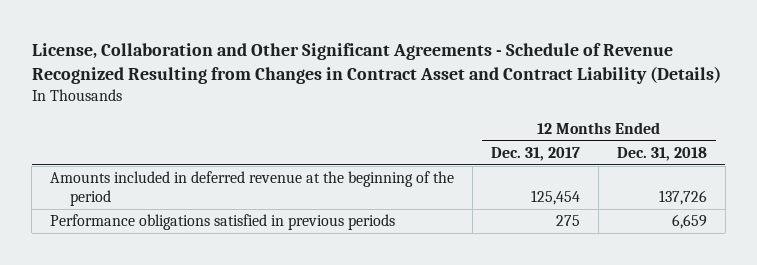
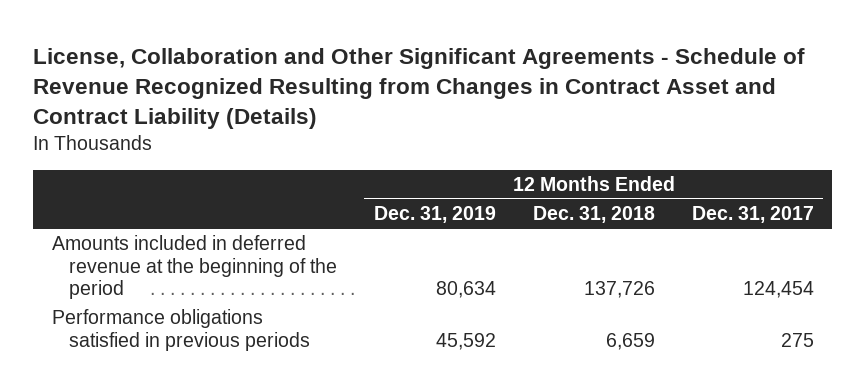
- | 12 Months Ended Dec. 31, 2017 | 12 Months Ended Dec. 31, 2018
+ | 12 Months Ended Dec. 31, 2019 | 12 Months Ended Dec. 31, 2018 | 12 Months Ended Dec. 31, 2017
- Amounts included in deferred revenue at the beginning of the period | 125,454 | 137,726
+ Amounts included in deferred revenue at the beginning of the period | 80,634 | 137,726 | 124,454

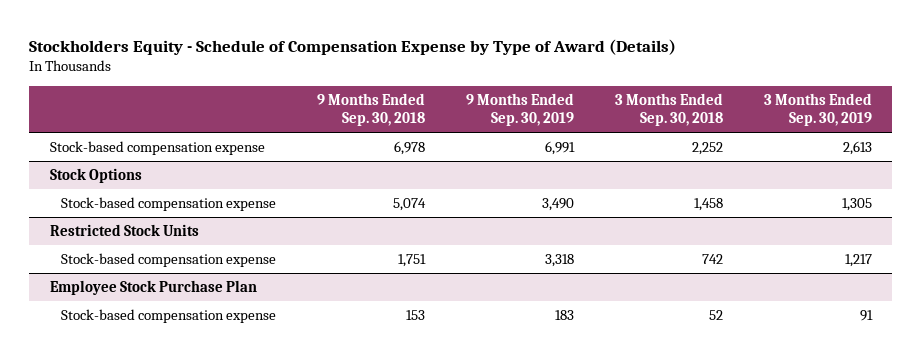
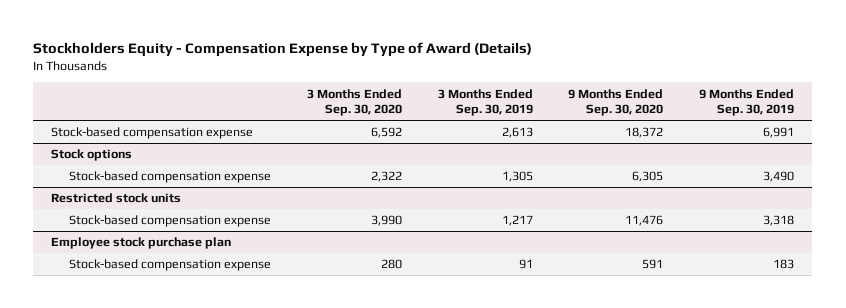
- Stockholders Equity - Schedule of Compensation Expense by Type of Award (Details)
+ Stockholders Equity - Compensation Expense by Type of Award (Details)
- | 9 Months Ended Sep. 30, 2018 | 9 Months Ended Sep. 30, 2019 | 3 Months Ended Sep. 30, 2018 | 3 Months Ended Sep. 30, 2019
+ | 3 Months Ended Sep. 30, 2020 | 3 Months Ended Sep. 30, 2019 | 9 Months Ended Sep. 30, 2020 | 9 Months Ended Sep. 30, 2019
- Stock Options
+ Stock options
- Restricted Stock Units
+ Restricted stock units
- Employee Stock Purchase Plan
+ Employee stock purchase plan

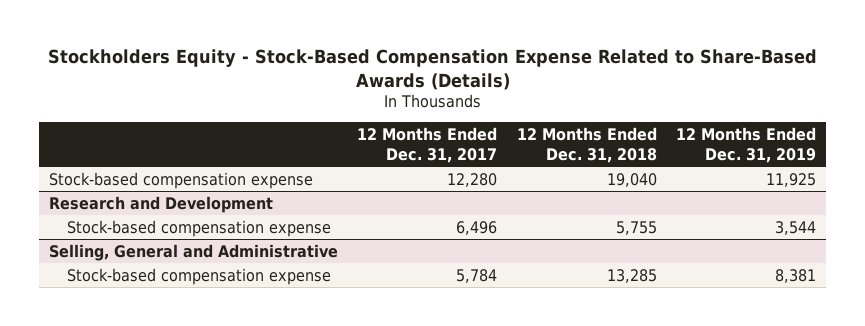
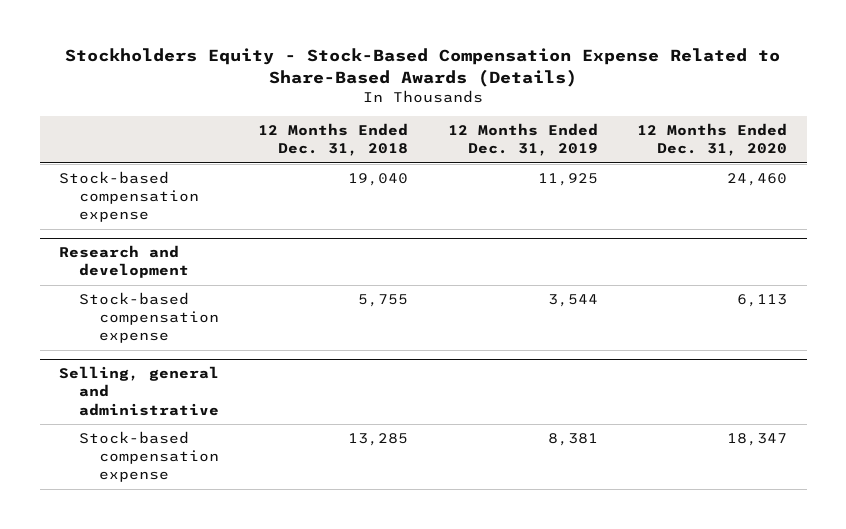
- | 12 Months Ended Dec. 31, 2017 | 12 Months Ended Dec. 31, 2018 | 12 Months Ended Dec. 31, 2019
+ | 12 Months Ended Dec. 31, 2018 | 12 Months Ended Dec. 31, 2019 | 12 Months Ended Dec. 31, 2020
- Research and Development
+ Research and development
- Selling, General and Administrative
+ Selling, general and administrative

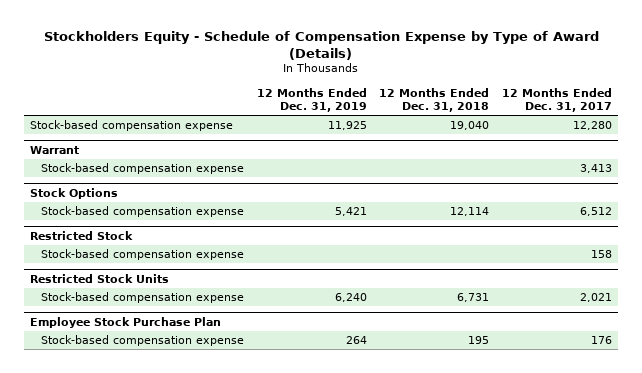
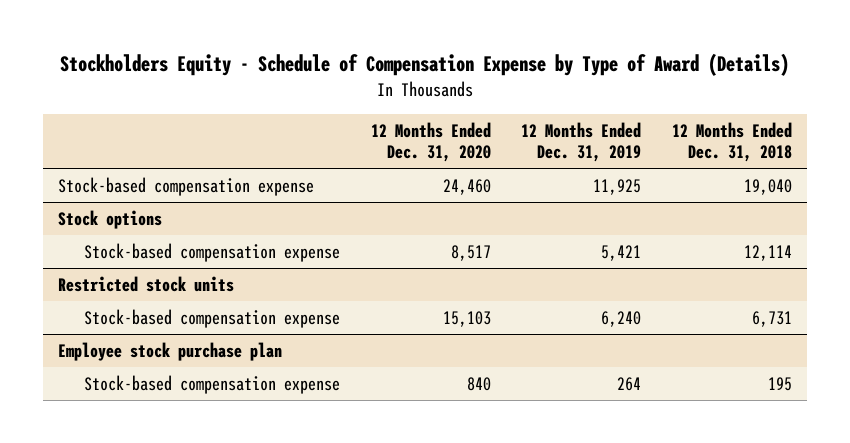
- | 12 Months Ended Dec. 31, 2019 | 12 Months Ended Dec. 31, 2018 | 12 Months Ended Dec. 31, 2017
+ | 12 Months Ended Dec. 31, 2020 | 12 Months Ended Dec. 31, 2019 | 12 Months Ended Dec. 31, 2018
- Warrant
- Stock-based compensation expense | | | 3,413
- Stock Options
+ Stock options
- Restricted Stock
- Stock-based compensation expense | | | 158
- Restricted Stock Units
+ Restricted stock units
- Employee Stock Purchase Plan
+ Employee stock purchase plan

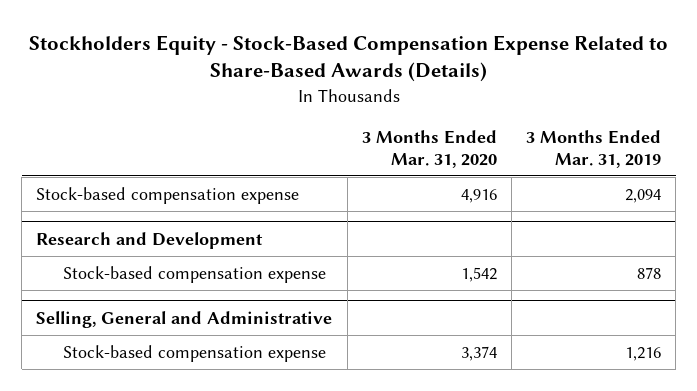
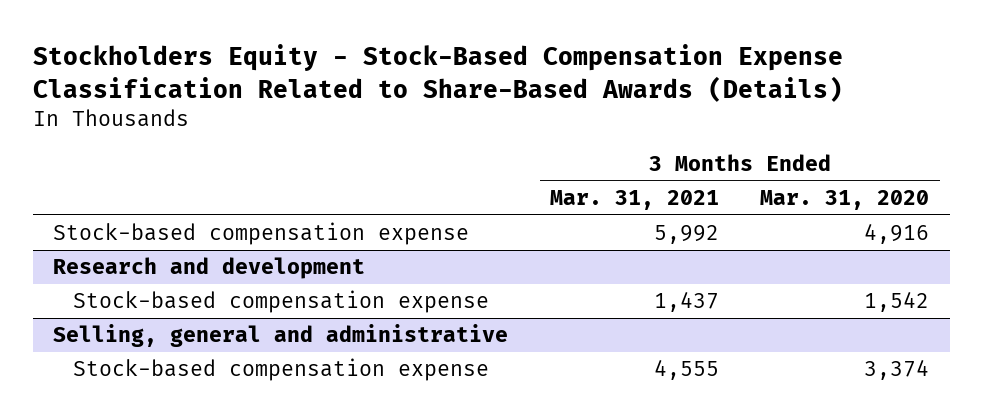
- Stockholders Equity - Stock-Based Compensation Expense Related to Share-Based Awards (Details)
+ Stockholders Equity - Stock-Based Compensation Expense Classification Related to Share-Based Awards (Details)
- | 3 Months Ended Mar. 31, 2020 | 3 Months Ended Mar. 31, 2019
+ | 3 Months Ended Mar. 31, 2021 | 3 Months Ended Mar. 31, 2020
- Research and Development
+ Research and development
- Selling, General and Administrative
+ Selling, general and administrative

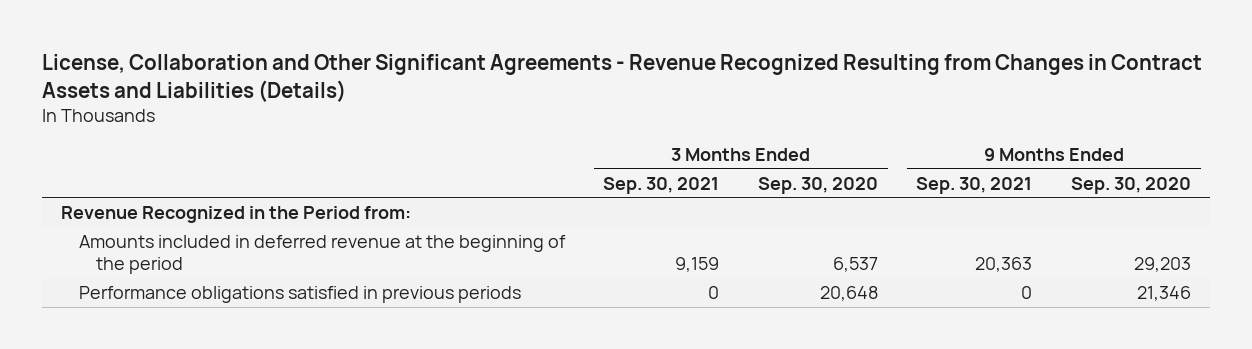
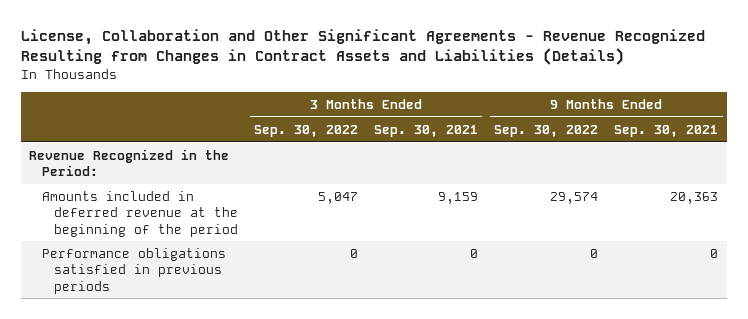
- | 3 Months Ended Sep. 30, 2021 | 3 Months Ended Sep. 30, 2020 | 9 Months Ended Sep. 30, 2021 | 9 Months Ended Sep. 30, 2020
+ | 3 Months Ended Sep. 30, 2022 | 3 Months Ended Sep. 30, 2021 | 9 Months Ended Sep. 30, 2022 | 9 Months Ended Sep. 30, 2021
- Revenue Recognized in the Period from:
+ Revenue Recognized in the Period:

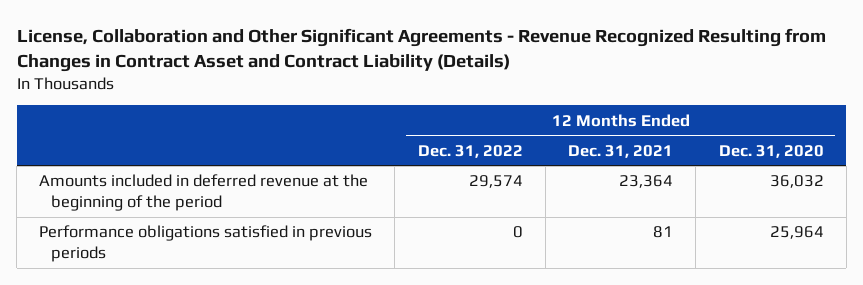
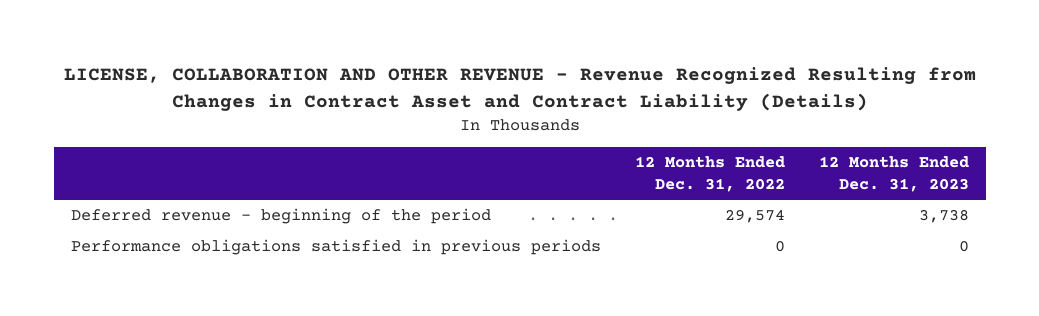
- License, Collaboration and Other Significant Agreements - Revenue Recognized Resulting from Changes in Contract Asset and Contract Liability (Details)
+ LICENSE, COLLABORATION AND OTHER REVENUE - Revenue Recognized Resulting from Changes in Contract Asset and Contract Liability (Details)
- | 12 Months Ended Dec. 31, 2022 | 12 Months Ended Dec. 31, 2021 | 12 Months Ended Dec. 31, 2020
+ | 12 Months Ended Dec. 31, 2022 | 12 Months Ended Dec. 31, 2023
- Amounts included in deferred revenue at the beginning of the period | 29,574 | 23,364 | 36,032
+ Deferred revenue - beginning of the period | 29,574 | 3,738

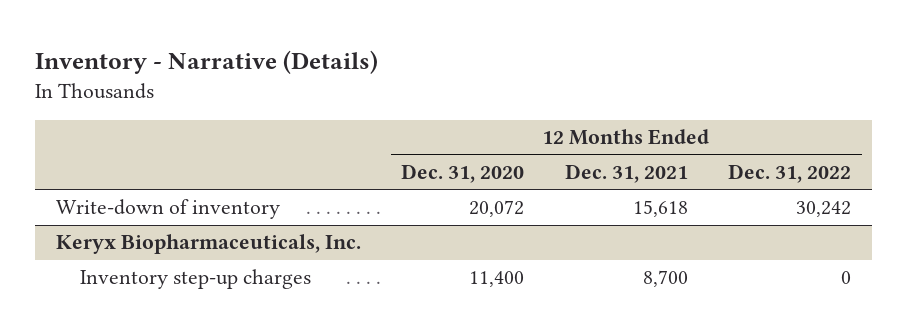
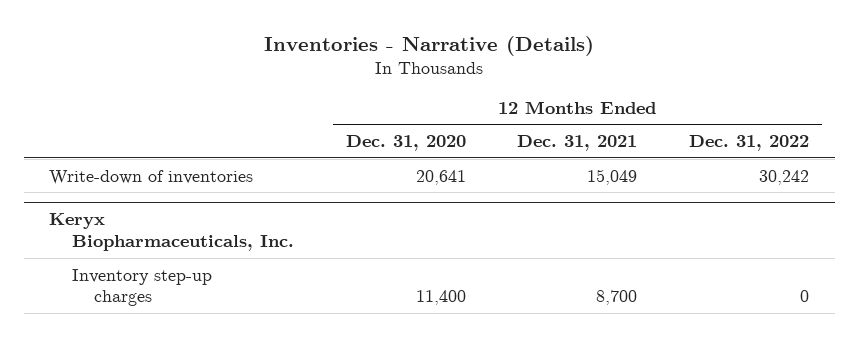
- Inventory - Narrative (Details)
+ Inventories - Narrative (Details)
- Write-down of inventory | 20,072 | 15,618 | 30,242
+ Write-down of inventories | 20,641 | 15,049 | 30,242

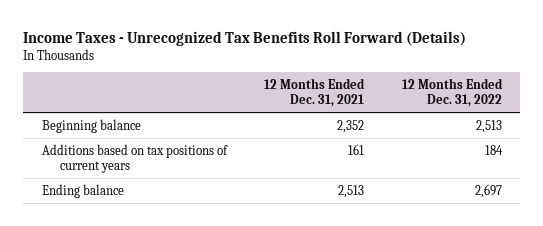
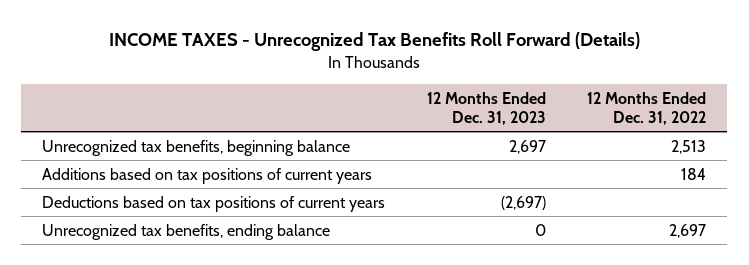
- Income Taxes - Unrecognized Tax Benefits Roll Forward (Details)
+ INCOME TAXES - Unrecognized Tax Benefits Roll Forward (Details)
- | 12 Months Ended Dec. 31, 2021 | 12 Months Ended Dec. 31, 2022
+ | 12 Months Ended Dec. 31, 2023 | 12 Months Ended Dec. 31, 2022
- Beginning balance | 2,352 | 2,513
+ Unrecognized tax benefits, beginning balance | 2,697 | 2,513
- Ending balance | 2,513 | 2,697
+ Deductions based on tax positions of current years | (2,697) |
+ Unrecognized tax benefits, ending balance | 0 | 2,697

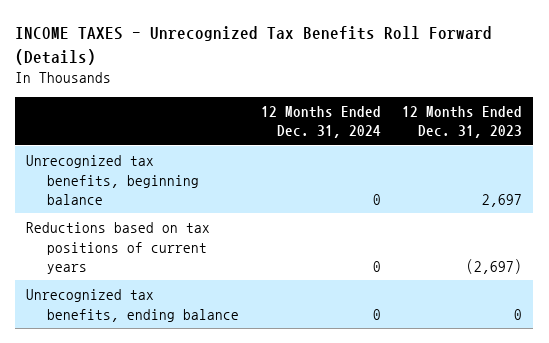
- | 12 Months Ended Dec. 31, 2023 | 12 Months Ended Dec. 31, 2022
+ | 12 Months Ended Dec. 31, 2024 | 12 Months Ended Dec. 31, 2023
- Additions based on tax positions of current years | | 184
- Deductions based on tax positions of current years | (2,697) |
+ Reductions based on tax positions of current years | 0 | (2,697)

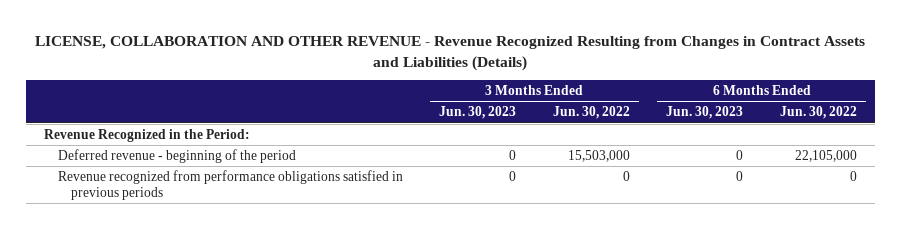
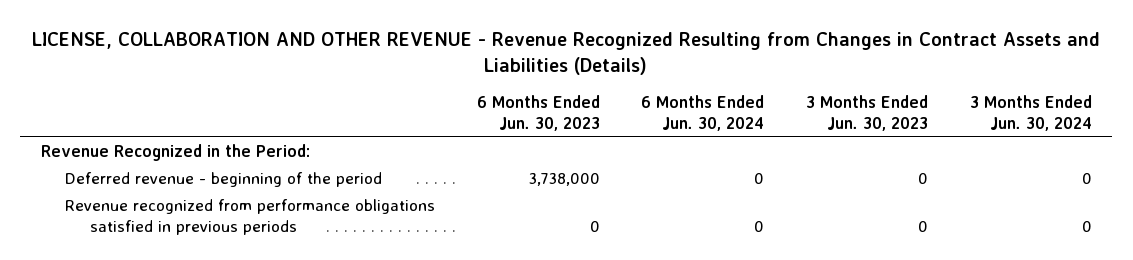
- | 3 Months Ended Jun. 30, 2023 | 3 Months Ended Jun. 30, 2022 | 6 Months Ended Jun. 30, 2023 | 6 Months Ended Jun. 30, 2022
+ | 6 Months Ended Jun. 30, 2023 | 6 Months Ended Jun. 30, 2024 | 3 Months Ended Jun. 30, 2023 | 3 Months Ended Jun. 30, 2024
- Deferred revenue - beginning of the period | 0 | 15,503,000 | 0 | 22,105,000
+ Deferred revenue - beginning of the period | 3,738,000 | 0 | 0 | 0

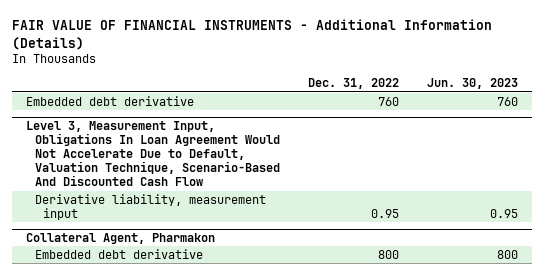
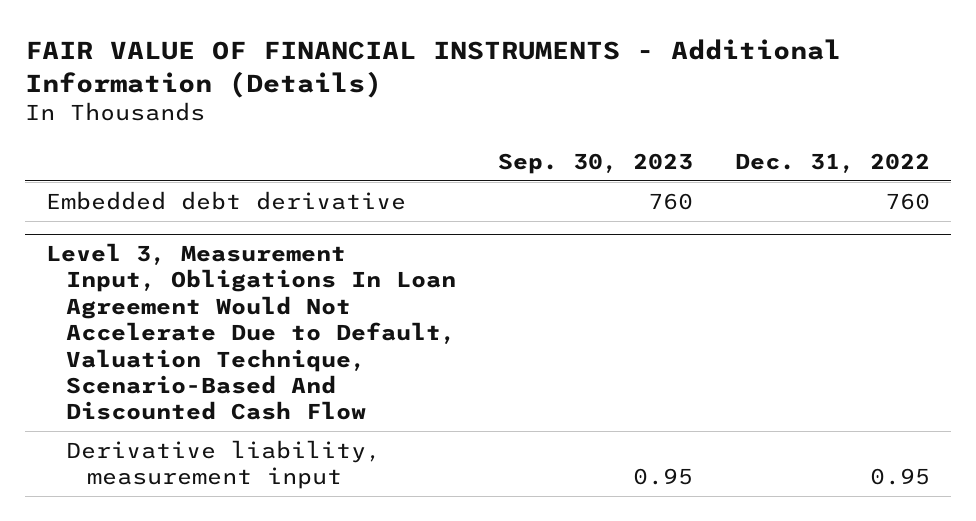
- | Dec. 31, 2022 | Jun. 30, 2023
+ | Sep. 30, 2023 | Dec. 31, 2022
- Collateral Agent, Pharmakon
- Embedded debt derivative | 800 | 800

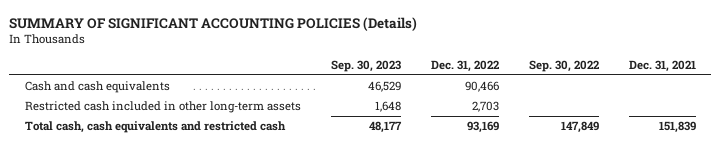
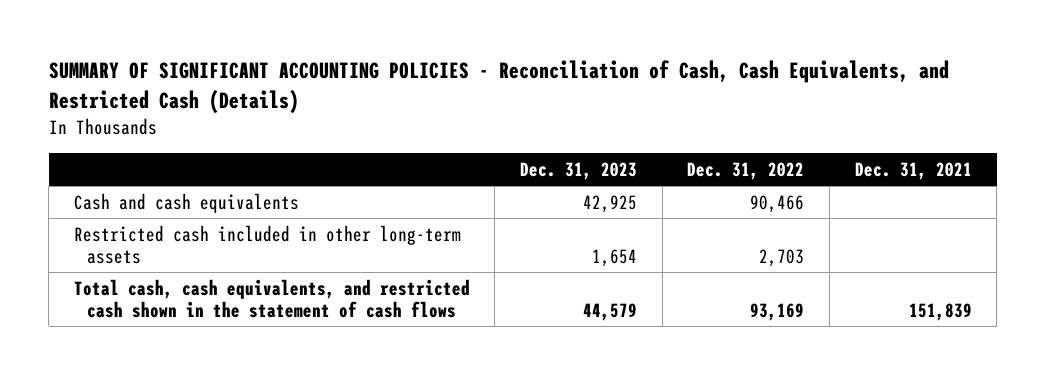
- SUMMARY OF SIGNIFICANT ACCOUNTING POLICIES (Details)
+ SUMMARY OF SIGNIFICANT ACCOUNTING POLICIES - Reconciliation of Cash, Cash Equivalents, and Restricted Cash (Details)
- | Sep. 30, 2023 | Dec. 31, 2022 | Sep. 30, 2022 | Dec. 31, 2021
+ | Dec. 31, 2023 | Dec. 31, 2022 | Dec. 31, 2021
- Total cash, cash equivalents and restricted cash | 48,177 | 93,169 | 147,849 | 151,839
+ Total cash, cash equivalents, and restricted cash shown in the statement of cash flows | 44,579 | 93,169 | 151,839

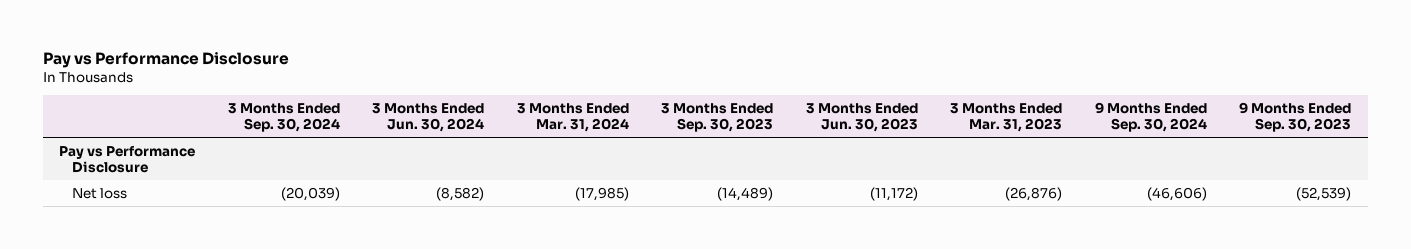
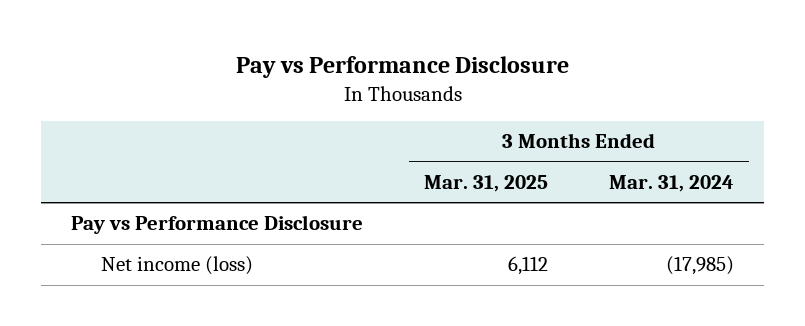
- | 3 Months Ended Sep. 30, 2024 | 3 Months Ended Jun. 30, 2024 | 3 Months Ended Mar. 31, 2024 | 3 Months Ended Sep. 30, 2023 | 3 Months Ended Jun. 30, 2023 | 3 Months Ended Mar. 31, 2023 | 9 Months Ended Sep. 30, 2024 | 9 Months Ended Sep. 30, 2023
+ | 3 Months Ended Mar. 31, 2025 | 3 Months Ended Mar. 31, 2024
- Net loss | (20,039) | (8,582) | (17,985) | (14,489) | (11,172) | (26,876) | (46,606) | (52,539)
+ Net income (loss) | 6,112 | (17,985)

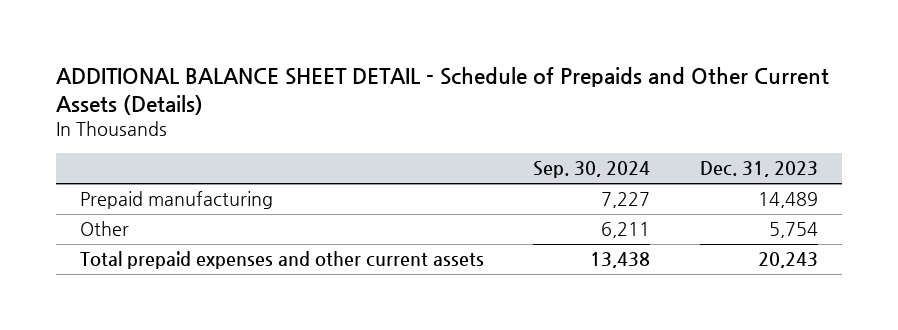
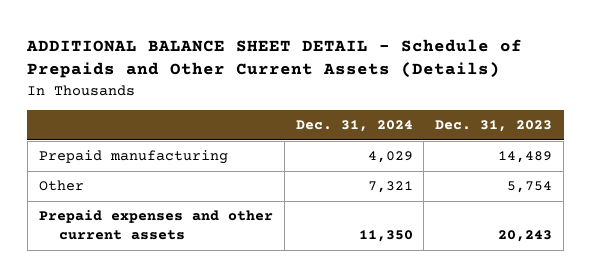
- | Sep. 30, 2024 | Dec. 31, 2023
+ | Dec. 31, 2024 | Dec. 31, 2023
- Total prepaid expenses and other current assets | 13,438 | 20,243
+ Prepaid expenses and other current assets | 11,350 | 20,243

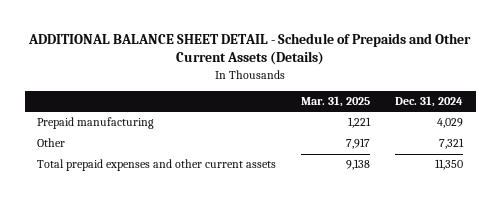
- | Dec. 31, 2024 | Dec. 31, 2023
+ | Mar. 31, 2025 | Dec. 31, 2024
- Prepaid expenses and other current assets | 11,350 | 20,243
+ Total prepaid expenses and other current assets | 9,138 | 11,350

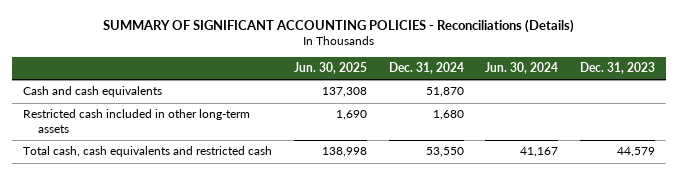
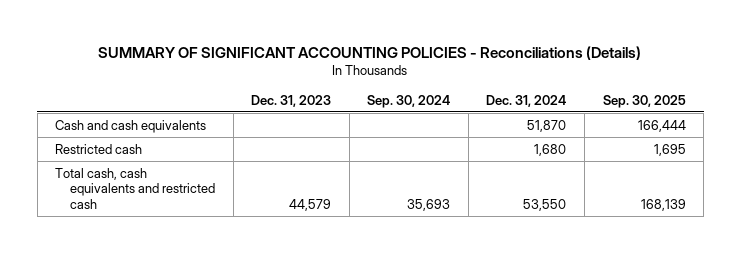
- | Jun. 30, 2025 | Dec. 31, 2024 | Jun. 30, 2024 | Dec. 31, 2023
+ | Dec. 31, 2023 | Sep. 30, 2024 | Dec. 31, 2024 | Sep. 30, 2025
- Restricted cash included in other long-term assets | 1,690 | 1,680 | |
+ Restricted cash | | | 1,680 | 1,695

